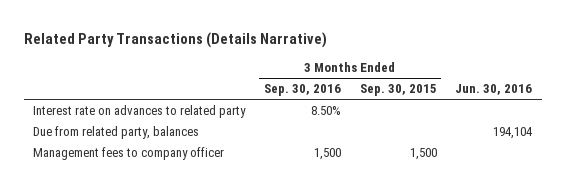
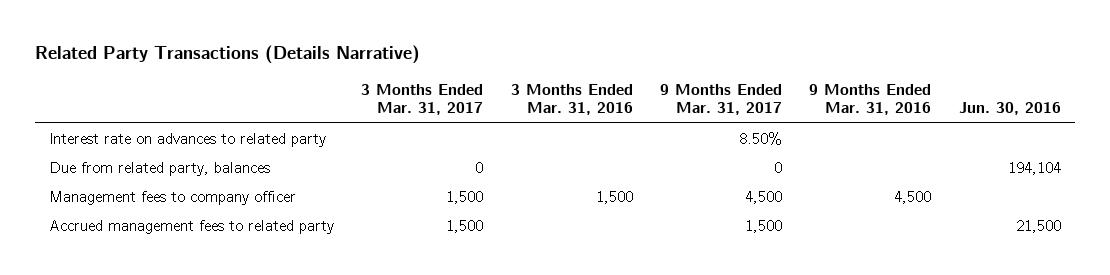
- | 3 Months Ended Sep. 30, 2016 | 3 Months Ended Sep. 30, 2015 | Jun. 30, 2016
+ | 3 Months Ended Mar. 31, 2017 | 3 Months Ended Mar. 31, 2016 | 9 Months Ended Mar. 31, 2017 | 9 Months Ended Mar. 31, 2016 | Jun. 30, 2016
+ Accrued management fees to related party | 1,500 | | 1,500 | | 21,500

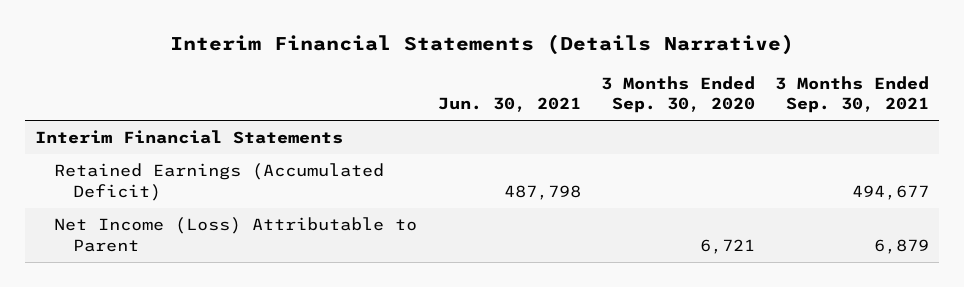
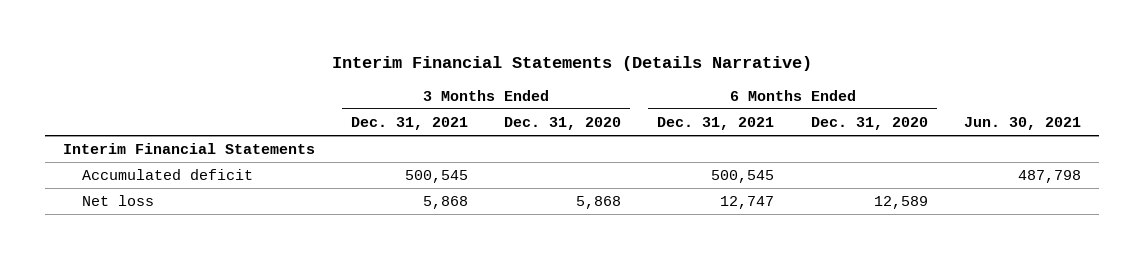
- | Jun. 30, 2021 | 3 Months Ended Sep. 30, 2020 | 3 Months Ended Sep. 30, 2021
+ | 3 Months Ended Dec. 31, 2021 | 3 Months Ended Dec. 31, 2020 | 6 Months Ended Dec. 31, 2021 | 6 Months Ended Dec. 31, 2020 | Jun. 30, 2021
- Retained Earnings (Accumulated Deficit) | 487,798 | | 494,677
- Net Income (Loss) Attributable to Parent | | 6,721 | 6,879
+ Accumulated deficit | 500,545 | | 500,545 | | 487,798
+ Net loss | 5,868 | 5,868 | 12,747 | 12,589 |

